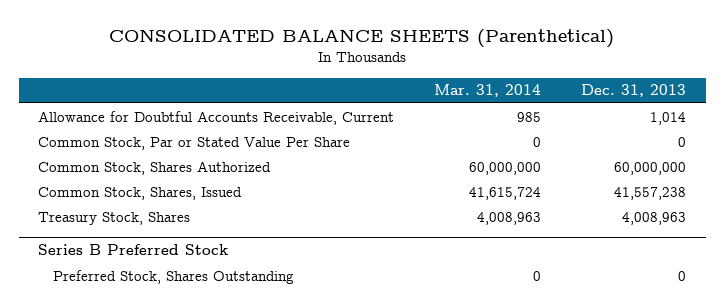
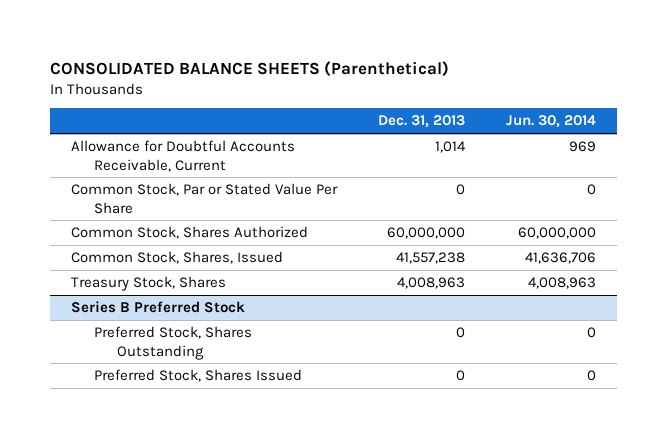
- | Mar. 31, 2014 | Dec. 31, 2013
+ | Dec. 31, 2013 | Jun. 30, 2014
@ Series B Preferred Stock
+ Preferred Stock, Shares Issued | 0 | 0

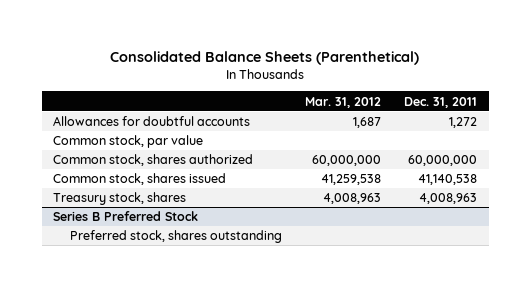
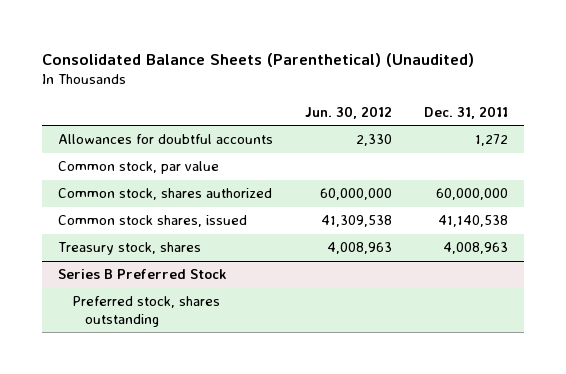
- Consolidated Balance Sheets (Parenthetical)
+ Consolidated Balance Sheets (Parenthetical) (Unaudited)
- | Mar. 31, 2012 | Dec. 31, 2011
+ | Jun. 30, 2012 | Dec. 31, 2011
- Common stock, shares issued | 41,259,538 | 41,140,538
+ Common stock shares, issued | 41,309,538 | 41,140,538

